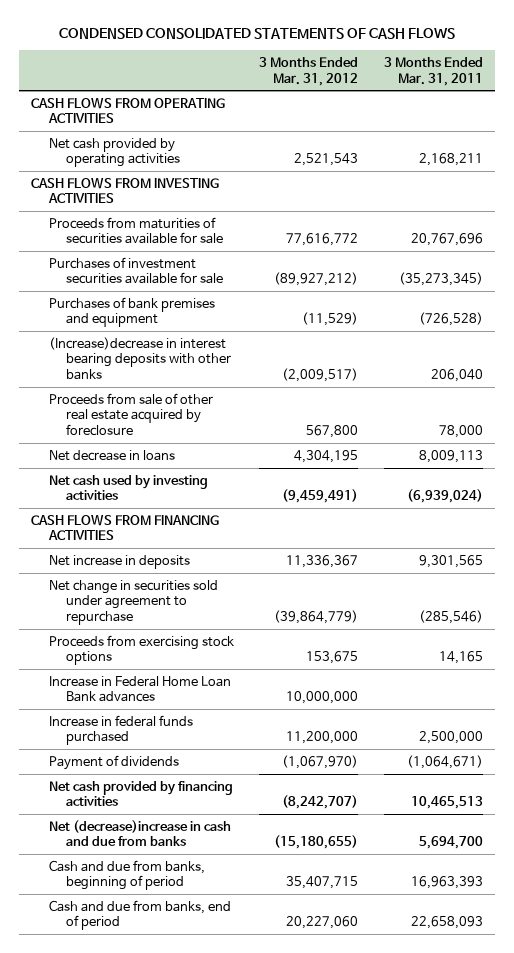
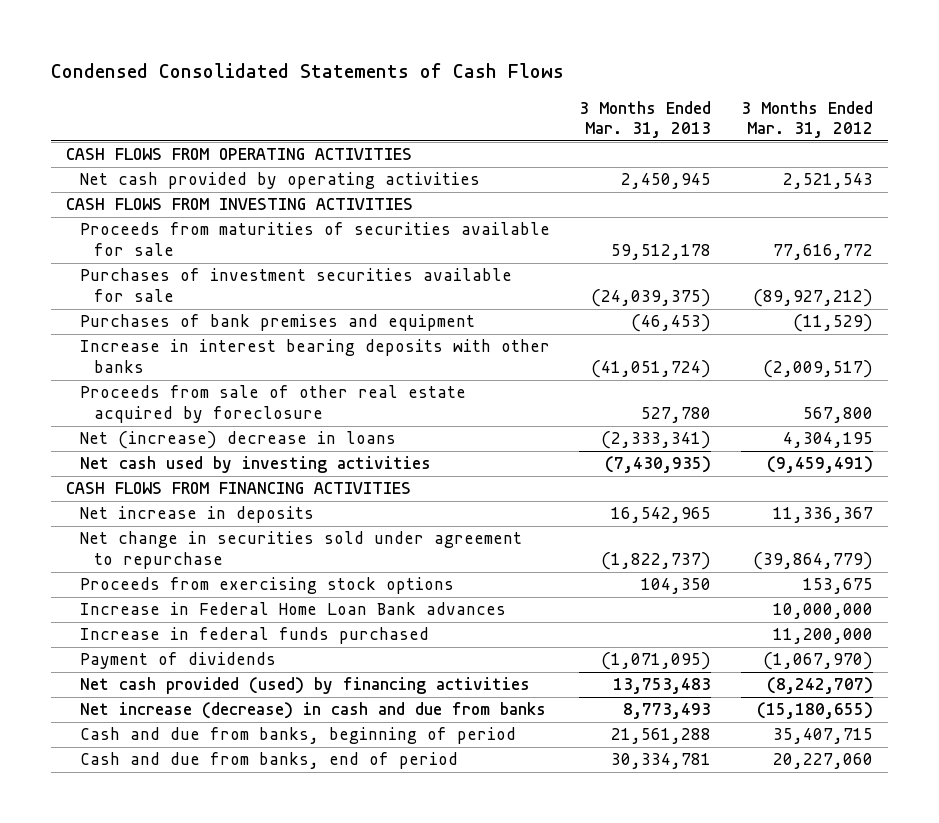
- CONDENSED CONSOLIDATED STATEMENTS OF CASH FLOWS
+ Condensed Consolidated Statements of Cash Flows
- | 3 Months Ended Mar. 31, 2012 | 3 Months Ended Mar. 31, 2011
+ | 3 Months Ended Mar. 31, 2013 | 3 Months Ended Mar. 31, 2012
- (Increase)decrease in interest bearing deposits with other banks | (2,009,517) | 206,040
+ Increase in interest bearing deposits with other banks | (41,051,724) | (2,009,517)
- Net decrease in loans | 4,304,195 | 8,009,113
+ Net (increase) decrease in loans | (2,333,341) | 4,304,195
- Net cash provided by financing activities | (8,242,707) | 10,465,513
- Net (decrease)increase in cash and due from banks | (15,180,655) | 5,694,700
+ Net cash provided (used) by financing activities | 13,753,483 | (8,242,707)
+ Net increase (decrease) in cash and due from banks | 8,773,493 | (15,180,655)

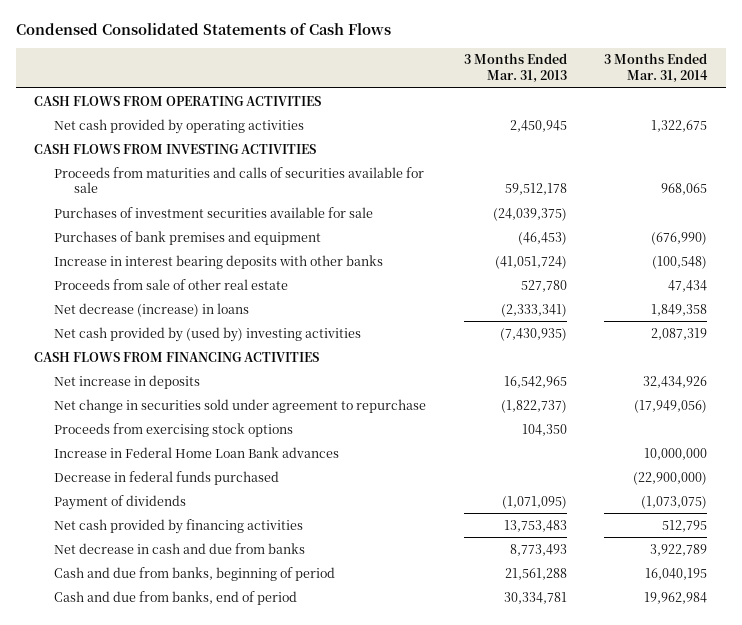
- | 3 Months Ended Mar. 31, 2013 | 3 Months Ended Mar. 31, 2012
+ | 3 Months Ended Mar. 31, 2013 | 3 Months Ended Mar. 31, 2014
- Proceeds from maturities of securities available for sale | 59,512,178 | 77,616,772
+ Proceeds from maturities and calls of securities available for sale | 59,512,178 | 968,065
- Proceeds from sale of other real estate acquired by foreclosure | 527,780 | 567,800
- Net (increase) decrease in loans | (2,333,341) | 4,304,195
- Net cash used by investing activities | (7,430,935) | (9,459,491)
+ Proceeds from sale of other real estate | 527,780 | 47,434
+ Net decrease (increase) in loans | (2,333,341) | 1,849,358
+ Net cash provided by (used by) investing activities | (7,430,935) | 2,087,319
- Increase in federal funds purchased | | 11,200,000
+ Decrease in federal funds purchased | | (22,900,000)
- Net cash provided (used) by financing activities | 13,753,483 | (8,242,707)
- Net increase (decrease) in cash and due from banks | 8,773,493 | (15,180,655)
+ Net cash provided by financing activities | 13,753,483 | 512,795
+ Net decrease in cash and due from banks | 8,773,493 | 3,922,789

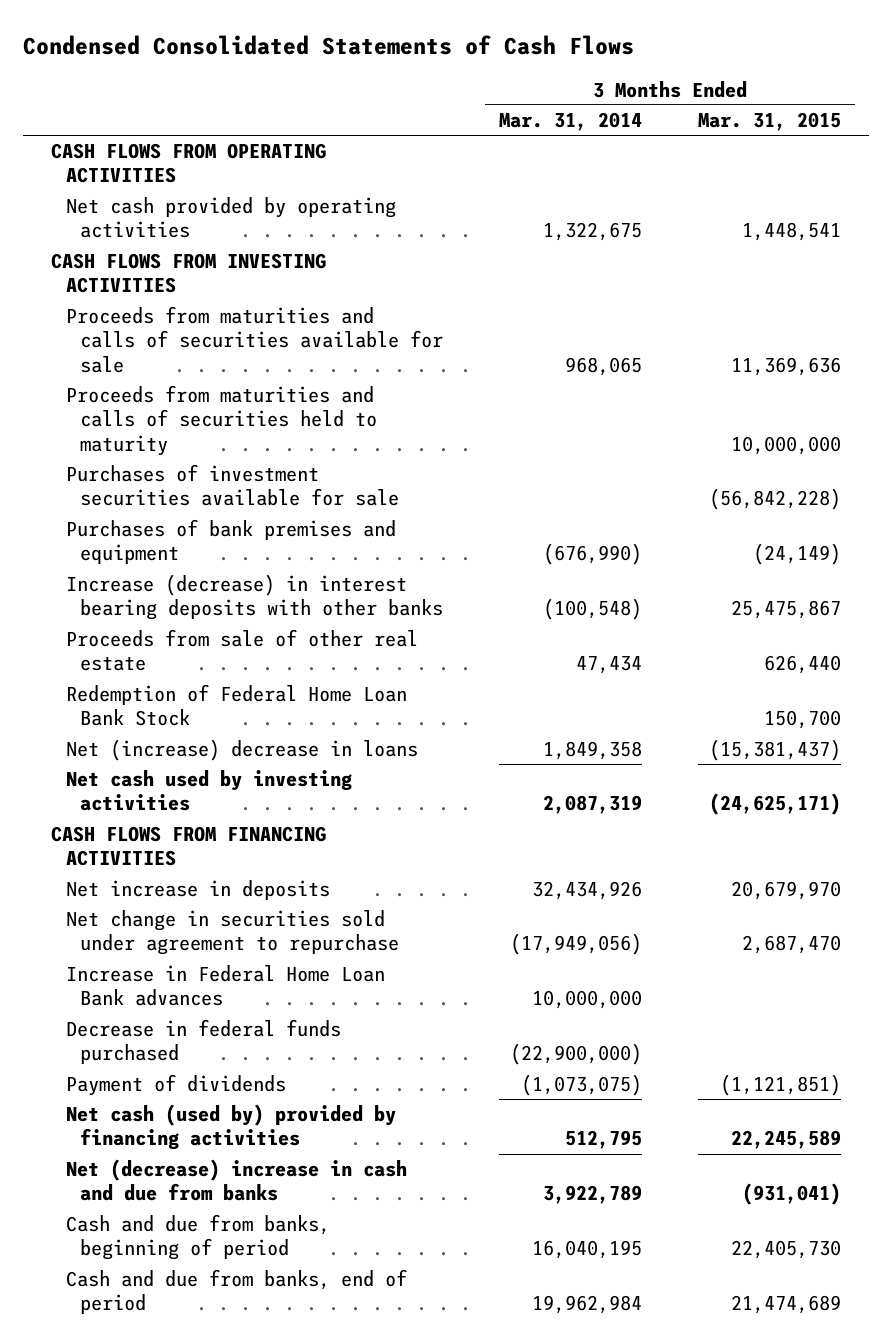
- | 3 Months Ended Mar. 31, 2013 | 3 Months Ended Mar. 31, 2014
+ | 3 Months Ended Mar. 31, 2014 | 3 Months Ended Mar. 31, 2015
+ Proceeds from maturities and calls of securities held to maturity | | 10,000,000
- Increase in interest bearing deposits with other banks | (41,051,724) | (100,548)
+ Increase (decrease) in interest bearing deposits with other banks | (100,548) | 25,475,867
- Net decrease (increase) in loans | (2,333,341) | 1,849,358
- Net cash provided by (used by) investing activities | (7,430,935) | 2,087,319
+ Redemption of Federal Home Loan Bank Stock | | 150,700
+ Net (increase) decrease in loans | 1,849,358 | (15,381,437)
+ Net cash used by investing activities | 2,087,319 | (24,625,171)
- Proceeds from exercising stock options | 104,350 |
- Net cash provided by financing activities | 13,753,483 | 512,795
- Net decrease in cash and due from banks | 8,773,493 | 3,922,789
+ Net cash (used by) provided by financing activities | 512,795 | 22,245,589
+ Net (decrease) increase in cash and due from banks | 3,922,789 | (931,041)

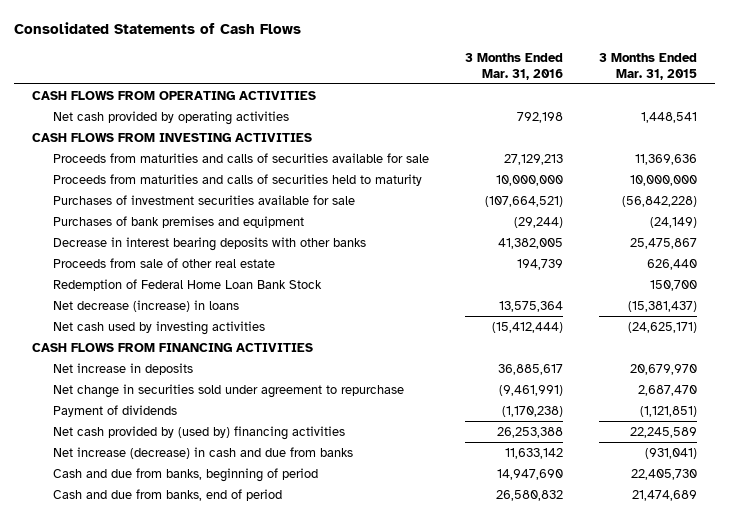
- Condensed Consolidated Statements of Cash Flows
+ Consolidated Statements of Cash Flows
- | 3 Months Ended Mar. 31, 2014 | 3 Months Ended Mar. 31, 2015
+ | 3 Months Ended Mar. 31, 2016 | 3 Months Ended Mar. 31, 2015
- Increase (decrease) in interest bearing deposits with other banks | (100,548) | 25,475,867
+ Decrease in interest bearing deposits with other banks | 41,382,005 | 25,475,867
- Net (increase) decrease in loans | 1,849,358 | (15,381,437)
+ Net decrease (increase) in loans | 13,575,364 | (15,381,437)
- Increase in Federal Home Loan Bank advances | 10,000,000 |
- Decrease in federal funds purchased | (22,900,000) |
- Net cash (used by) provided by financing activities | 512,795 | 22,245,589
- Net (decrease) increase in cash and due from banks | 3,922,789 | (931,041)
+ Net cash provided by (used by) financing activities | 26,253,388 | 22,245,589
+ Net increase (decrease) in cash and due from banks | 11,633,142 | (931,041)

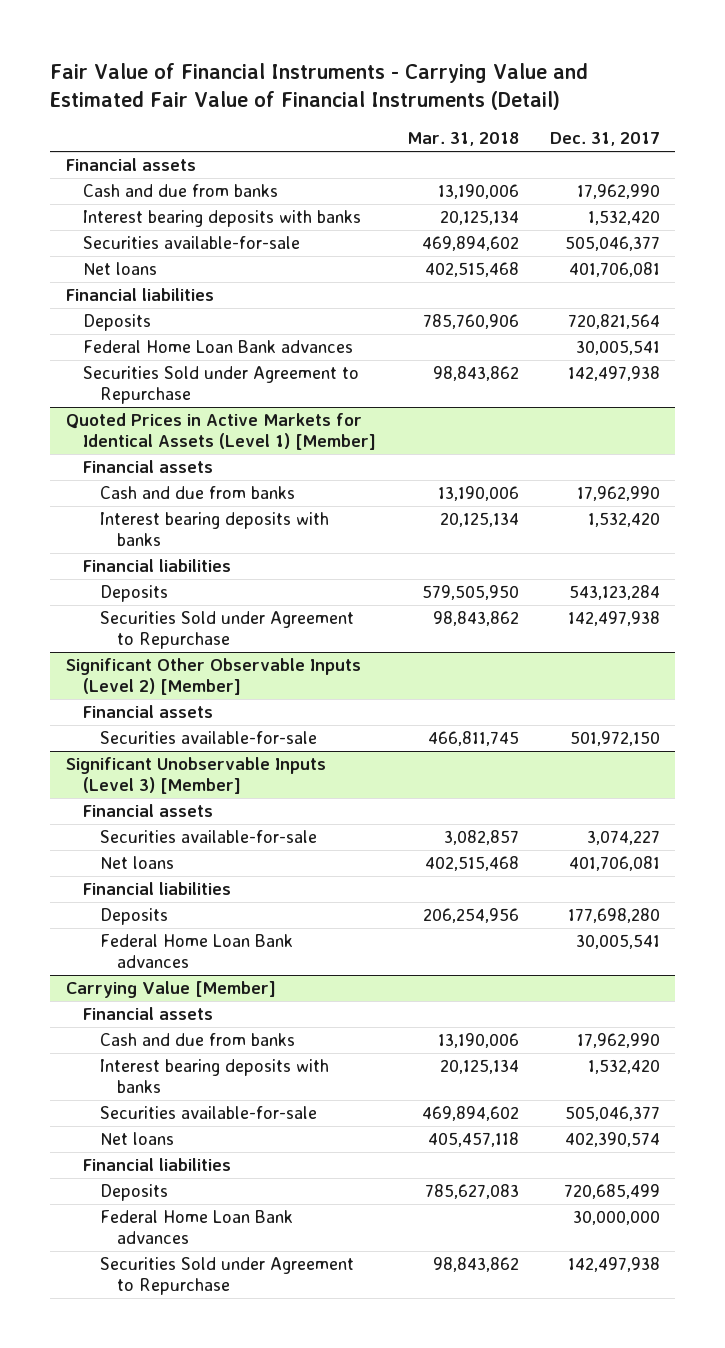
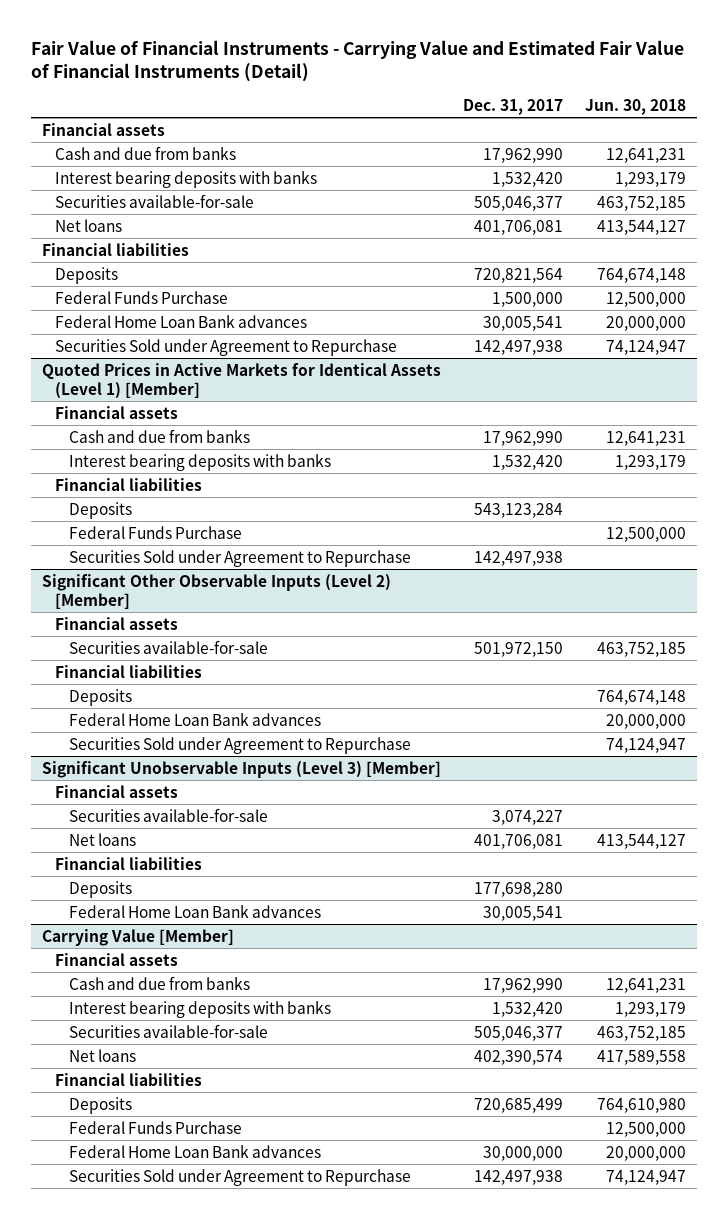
- | Mar. 31, 2018 | Dec. 31, 2017
+ | Dec. 31, 2017 | Jun. 30, 2018
+ Federal Funds Purchase | 1,500,000 | 12,500,000
@ Quoted Prices in Active Markets for Identical Assets (Level 1) [Member]
+ Federal Funds Purchase | | 12,500,000
@ Significant Other Observable Inputs (Level 2) [Member]
+ Financial liabilities
+ Deposits | | 764,674,148
+ Federal Home Loan Bank advances | | 20,000,000
+ Securities Sold under Agreement to Repurchase | | 74,124,947
@ Carrying Value [Member]
+ Federal Funds Purchase | | 12,500,000

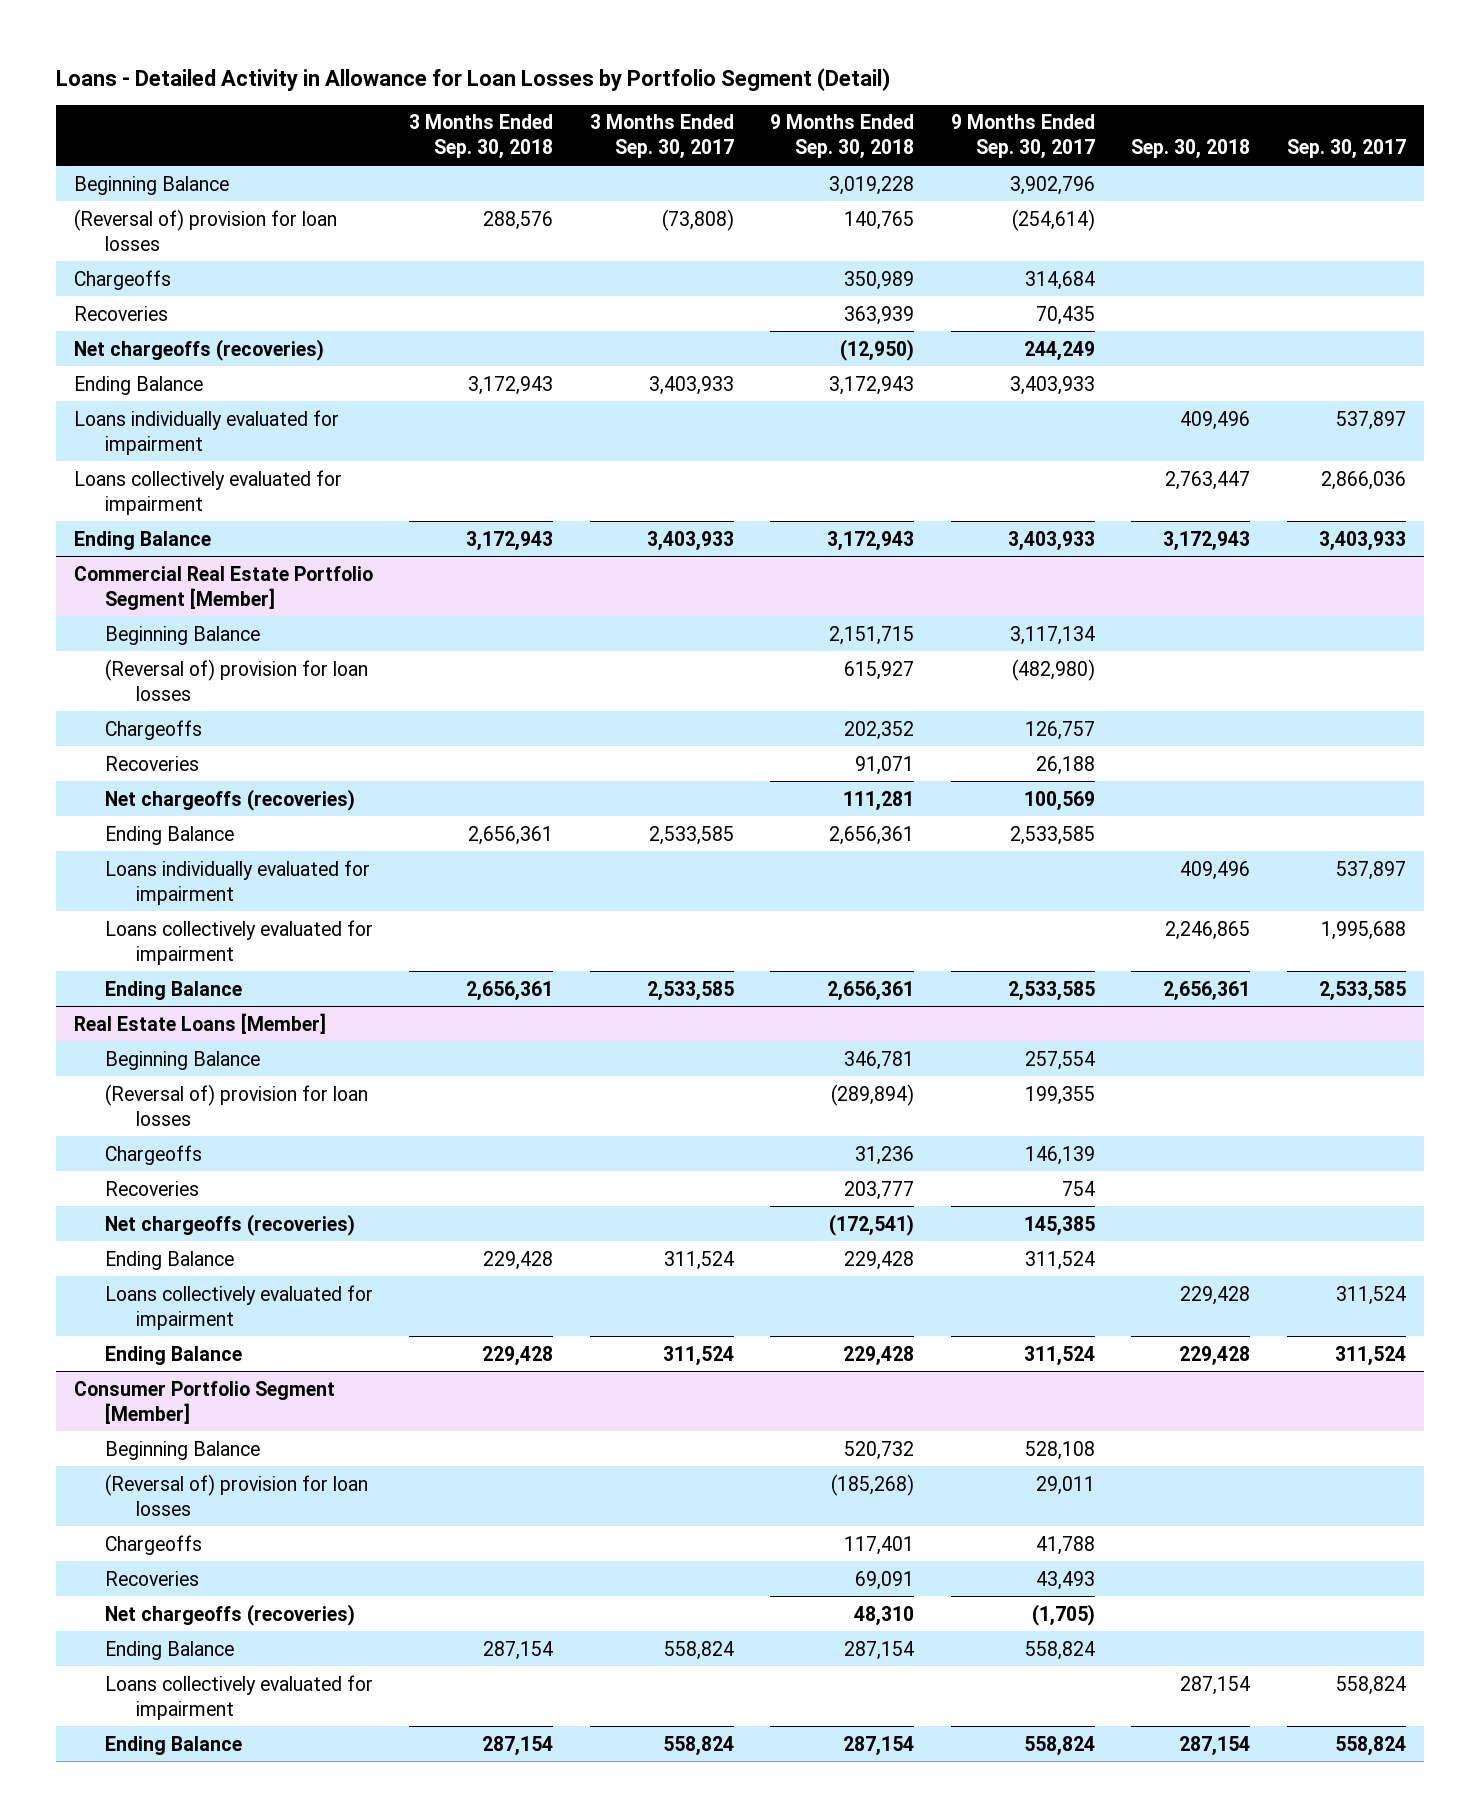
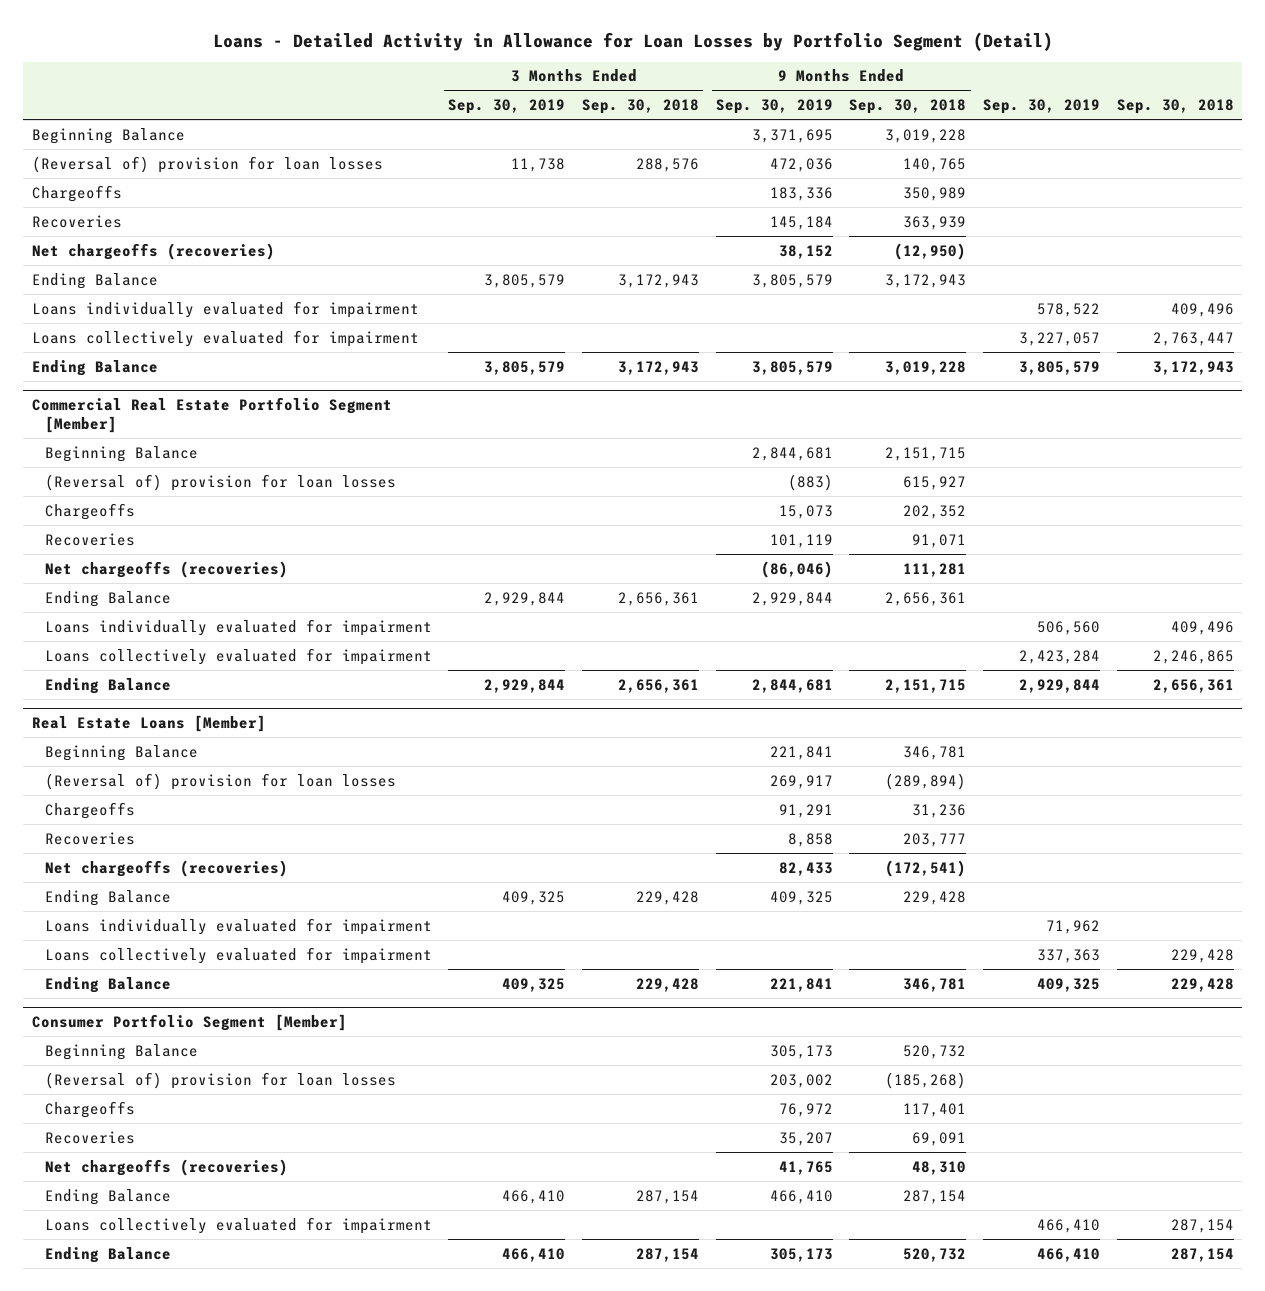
- | 3 Months Ended Sep. 30, 2018 | 3 Months Ended Sep. 30, 2017 | 9 Months Ended Sep. 30, 2018 | 9 Months Ended Sep. 30, 2017 | Sep. 30, 2018 | Sep. 30, 2017
+ | 3 Months Ended Sep. 30, 2019 | 3 Months Ended Sep. 30, 2018 | 9 Months Ended Sep. 30, 2019 | 9 Months Ended Sep. 30, 2018 | Sep. 30, 2019 | Sep. 30, 2018
- Ending Balance | 3,172,943 | 3,403,933 | 3,172,943 | 3,403,933 | 3,172,943 | 3,403,933
+ Ending Balance | 3,805,579 | 3,172,943 | 3,805,579 | 3,019,228 | 3,805,579 | 3,172,943
@ Commercial Real Estate Portfolio Segment [Member]
- Ending Balance | 2,656,361 | 2,533,585 | 2,656,361 | 2,533,585 | 2,656,361 | 2,533,585
+ Ending Balance | 2,929,844 | 2,656,361 | 2,844,681 | 2,151,715 | 2,929,844 | 2,656,361
@ Real Estate Loans [Member]
+ Loans individually evaluated for impairment | | | | | 71,962 |
- Ending Balance | 229,428 | 311,524 | 229,428 | 311,524 | 229,428 | 311,524
+ Ending Balance | 409,325 | 229,428 | 221,841 | 346,781 | 409,325 | 229,428
@ Consumer Portfolio Segment [Member]
- Ending Balance | 287,154 | 558,824 | 287,154 | 558,824 | 287,154 | 558,824
+ Ending Balance | 466,410 | 287,154 | 305,173 | 520,732 | 466,410 | 287,154

